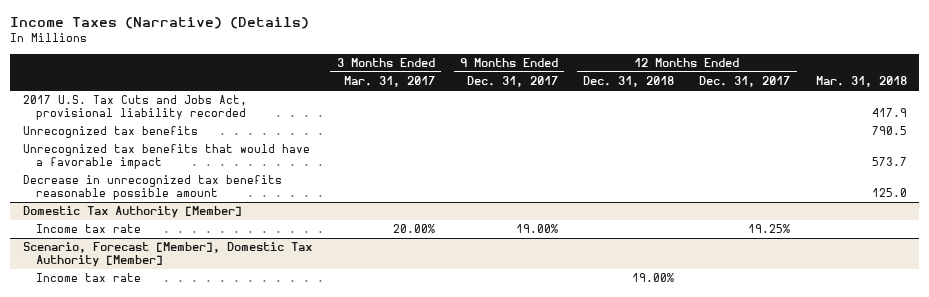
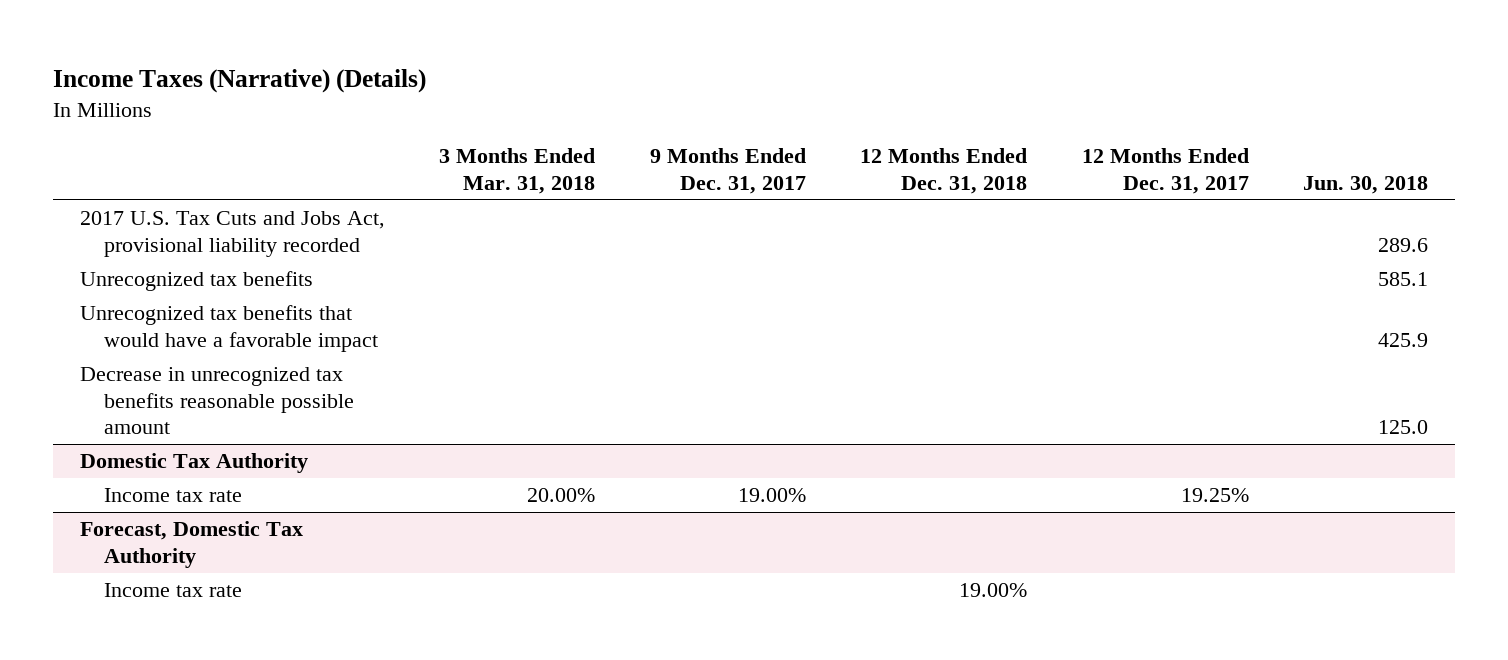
- | 3 Months Ended Mar. 31, 2017 | 9 Months Ended Dec. 31, 2017 | 12 Months Ended Dec. 31, 2018 | 12 Months Ended Dec. 31, 2017 | Mar. 31, 2018
+ | 3 Months Ended Mar. 31, 2018 | 9 Months Ended Dec. 31, 2017 | 12 Months Ended Dec. 31, 2018 | 12 Months Ended Dec. 31, 2017 | Jun. 30, 2018
- Domestic Tax Authority [Member]
+ Domestic Tax Authority
- Scenario, Forecast [Member], Domestic Tax Authority [Member]
+ Forecast, Domestic Tax Authority

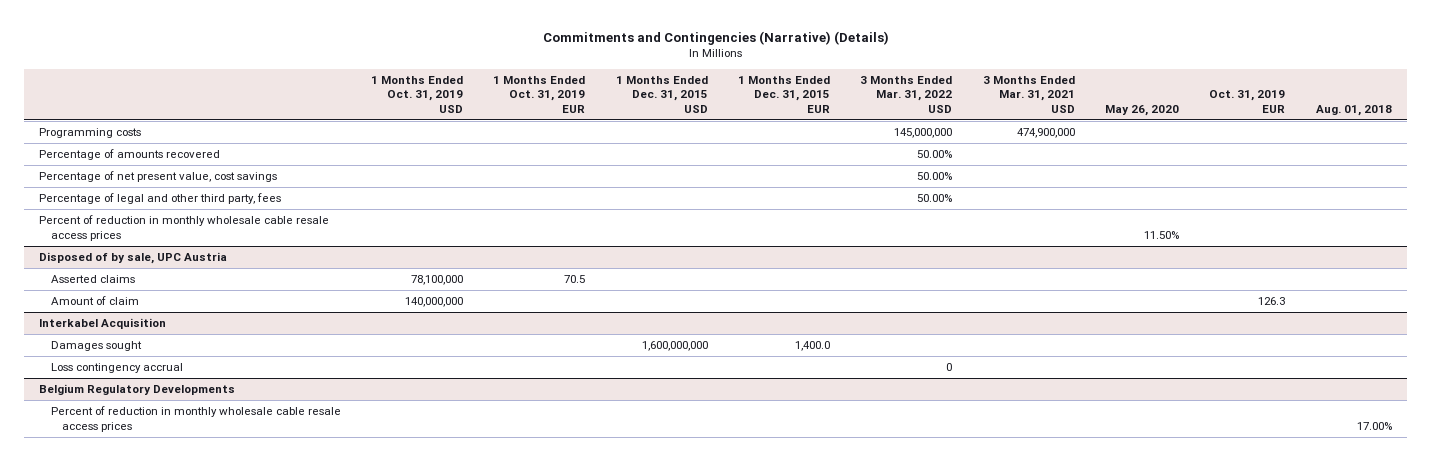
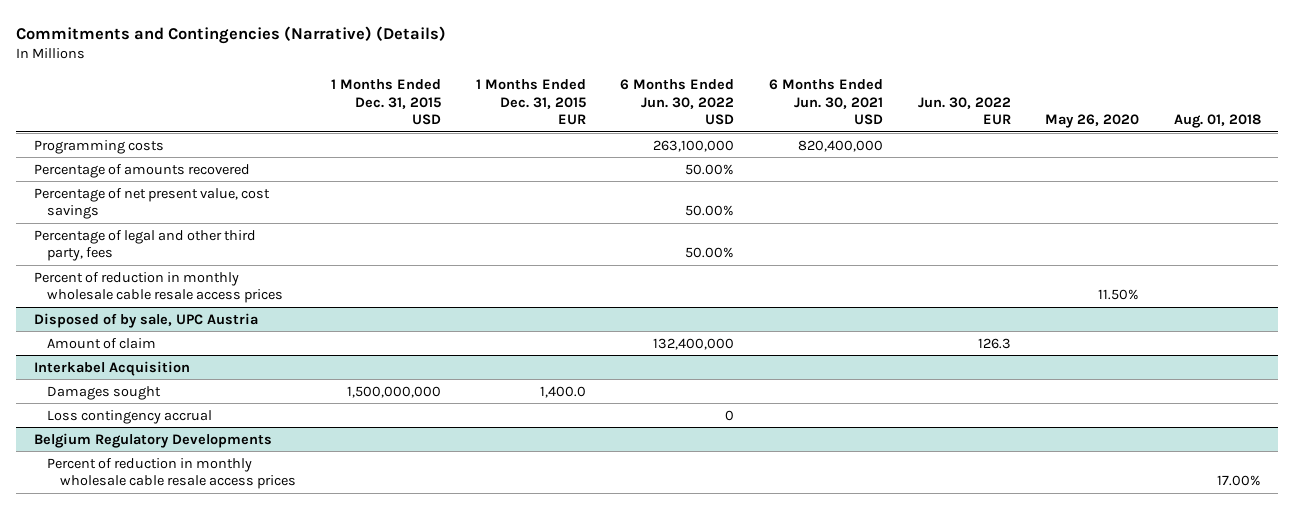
- | 1 Months Ended Oct. 31, 2019 USD | 1 Months Ended Oct. 31, 2019 EUR | 1 Months Ended Dec. 31, 2015 USD | 1 Months Ended Dec. 31, 2015 EUR | 3 Months Ended Mar. 31, 2022 USD | 3 Months Ended Mar. 31, 2021 USD | May 26, 2020 | Oct. 31, 2019 EUR | Aug. 01, 2018
+ | 1 Months Ended Dec. 31, 2015 USD | 1 Months Ended Dec. 31, 2015 EUR | 6 Months Ended Jun. 30, 2022 USD | 6 Months Ended Jun. 30, 2021 USD | Jun. 30, 2022 EUR | May 26, 2020 | Aug. 01, 2018
@ Disposed of by sale, UPC Austria
- Asserted claims | 78,100,000 | 70.5 | | | | | | |
@ Interkabel Acquisition
- Damages sought | | | 1,600,000,000 | 1,400.0 | | | | |
+ Damages sought | 1,500,000,000 | 1,400.0 | | | | |

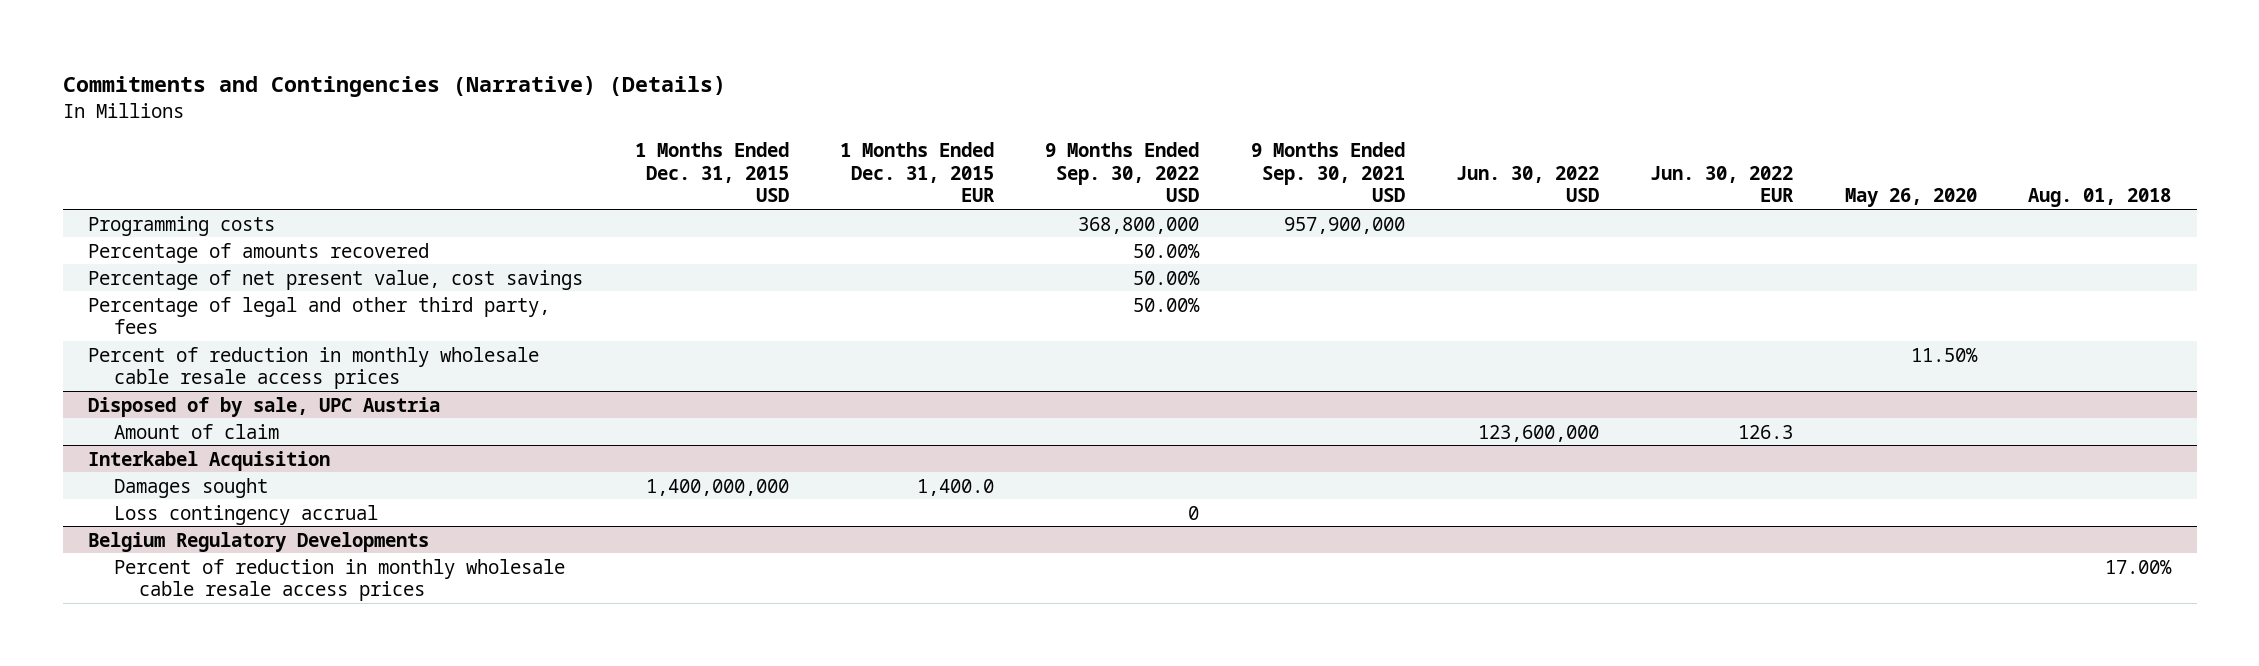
- | 1 Months Ended Dec. 31, 2015 USD | 1 Months Ended Dec. 31, 2015 EUR | 6 Months Ended Jun. 30, 2022 USD | 6 Months Ended Jun. 30, 2021 USD | Jun. 30, 2022 EUR | May 26, 2020 | Aug. 01, 2018
+ | 1 Months Ended Dec. 31, 2015 USD | 1 Months Ended Dec. 31, 2015 EUR | 9 Months Ended Sep. 30, 2022 USD | 9 Months Ended Sep. 30, 2021 USD | Jun. 30, 2022 USD | Jun. 30, 2022 EUR | May 26, 2020 | Aug. 01, 2018
@ Interkabel Acquisition
- Damages sought | 1,500,000,000 | 1,400.0 | | | | |
+ Damages sought | 1,400,000,000 | 1,400.0 | | | | | |

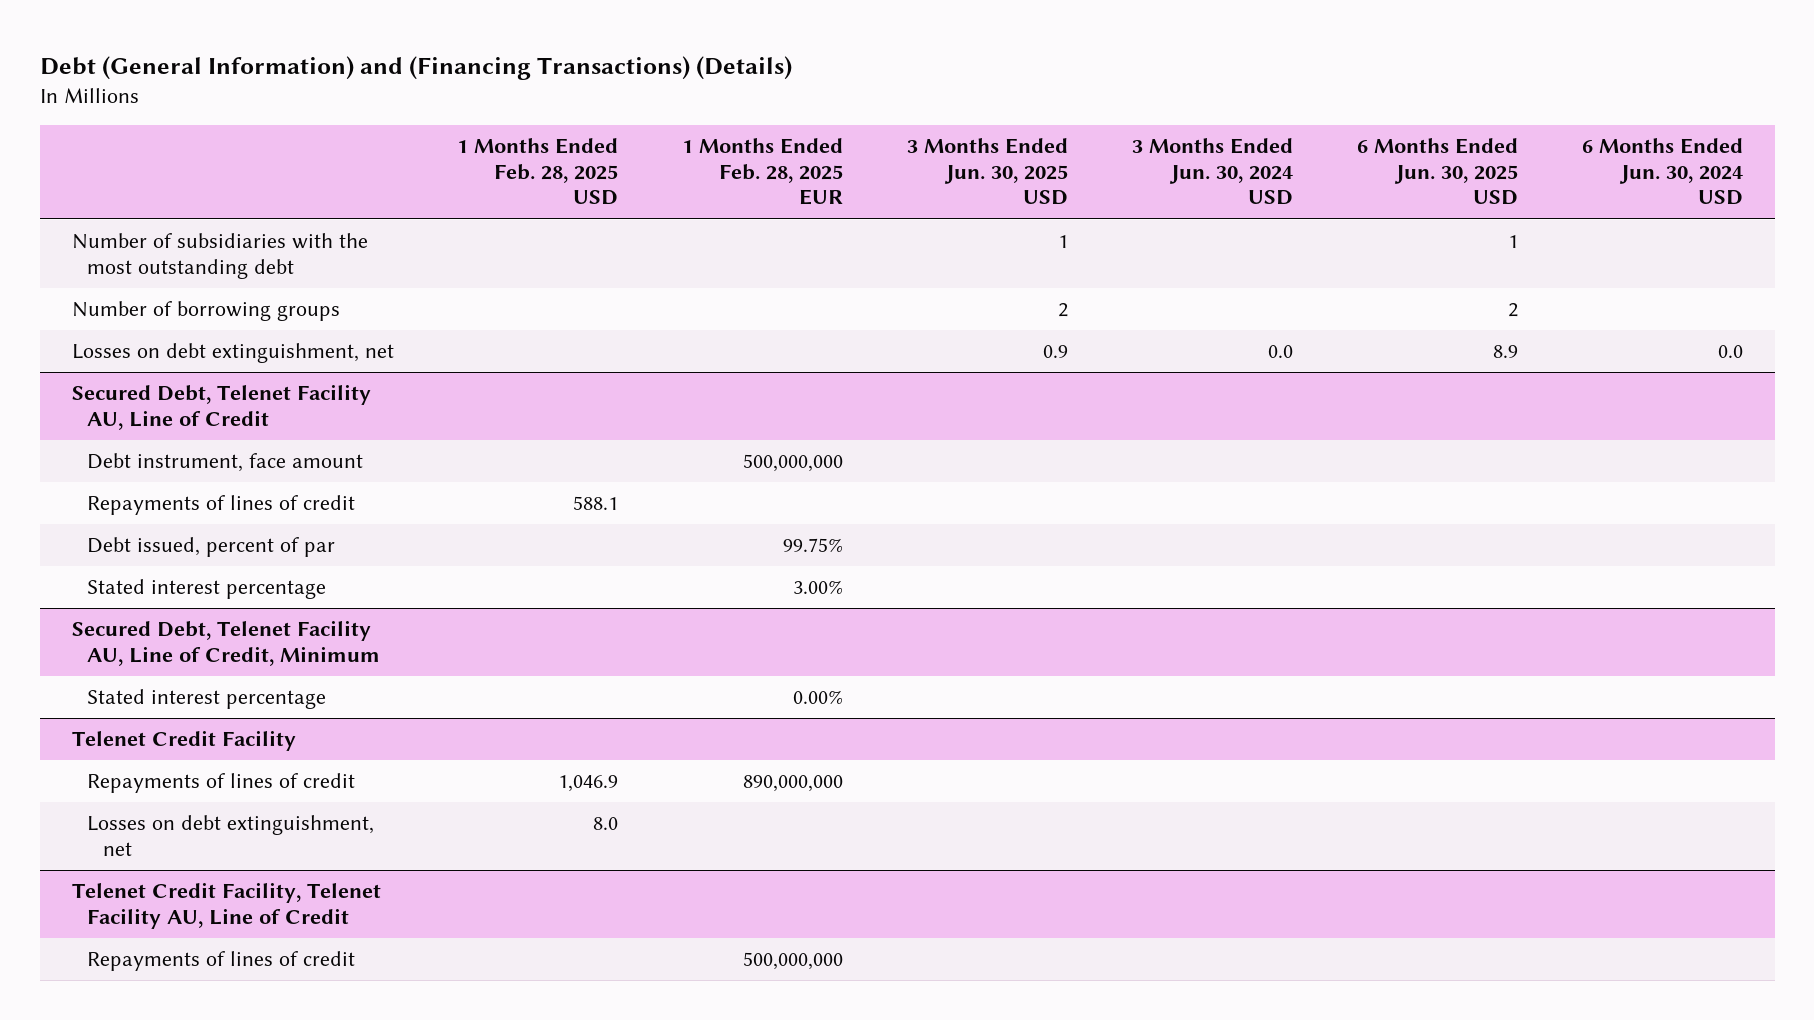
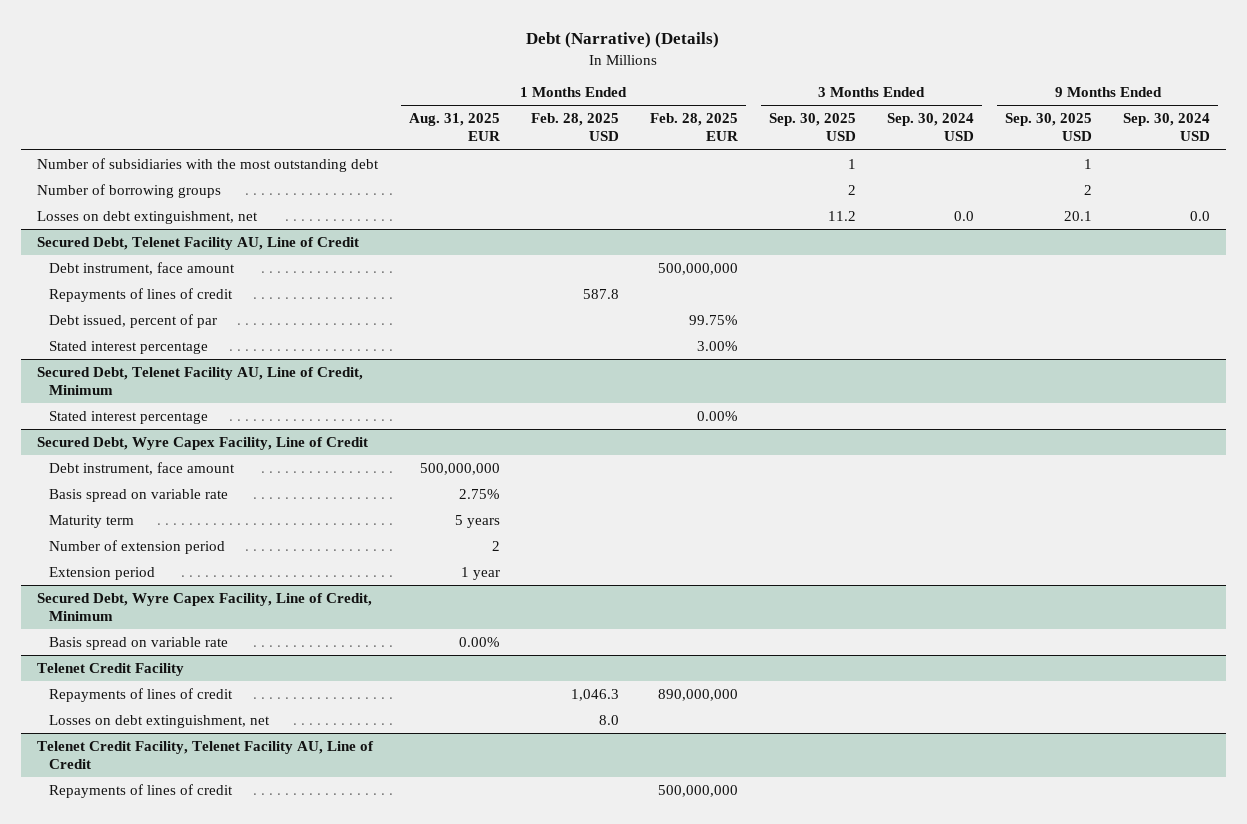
- Debt (General Information) and (Financing Transactions) (Details)
+ Debt (Narrative) (Details)
- | 1 Months Ended Feb. 28, 2025 USD | 1 Months Ended Feb. 28, 2025 EUR | 3 Months Ended Jun. 30, 2025 USD | 3 Months Ended Jun. 30, 2024 USD | 6 Months Ended Jun. 30, 2025 USD | 6 Months Ended Jun. 30, 2024 USD
+ | 1 Months Ended Aug. 31, 2025 EUR | 1 Months Ended Feb. 28, 2025 USD | 1 Months Ended Feb. 28, 2025 EUR | 3 Months Ended Sep. 30, 2025 USD | 3 Months Ended Sep. 30, 2024 USD | 9 Months Ended Sep. 30, 2025 USD | 9 Months Ended Sep. 30, 2024 USD
@ Secured Debt, Telenet Facility AU, Line of Credit
- Repayments of lines of credit | 588.1 | | | | |
+ Repayments of lines of credit | | 587.8 | | | | |
+ Secured Debt, Wyre Capex Facility, Line of Credit
+ Debt instrument, face amount | 500,000,000 | | | | | |
+ Basis spread on variable rate | 2.75% | | | | | |
+ Maturity term | 5 years | | | | | |
+ Number of extension period | 2 | | | | | |
+ Extension period | 1 year | | | | | |
+ Secured Debt, Wyre Capex Facility, Line of Credit, Minimum
+ Basis spread on variable rate | 0.00% | | | | | |
@ Telenet Credit Facility
- Repayments of lines of credit | 1,046.9 | 890,000,000 | | | |
+ Repayments of lines of credit | | 1,046.3 | 890,000,000 | | | |

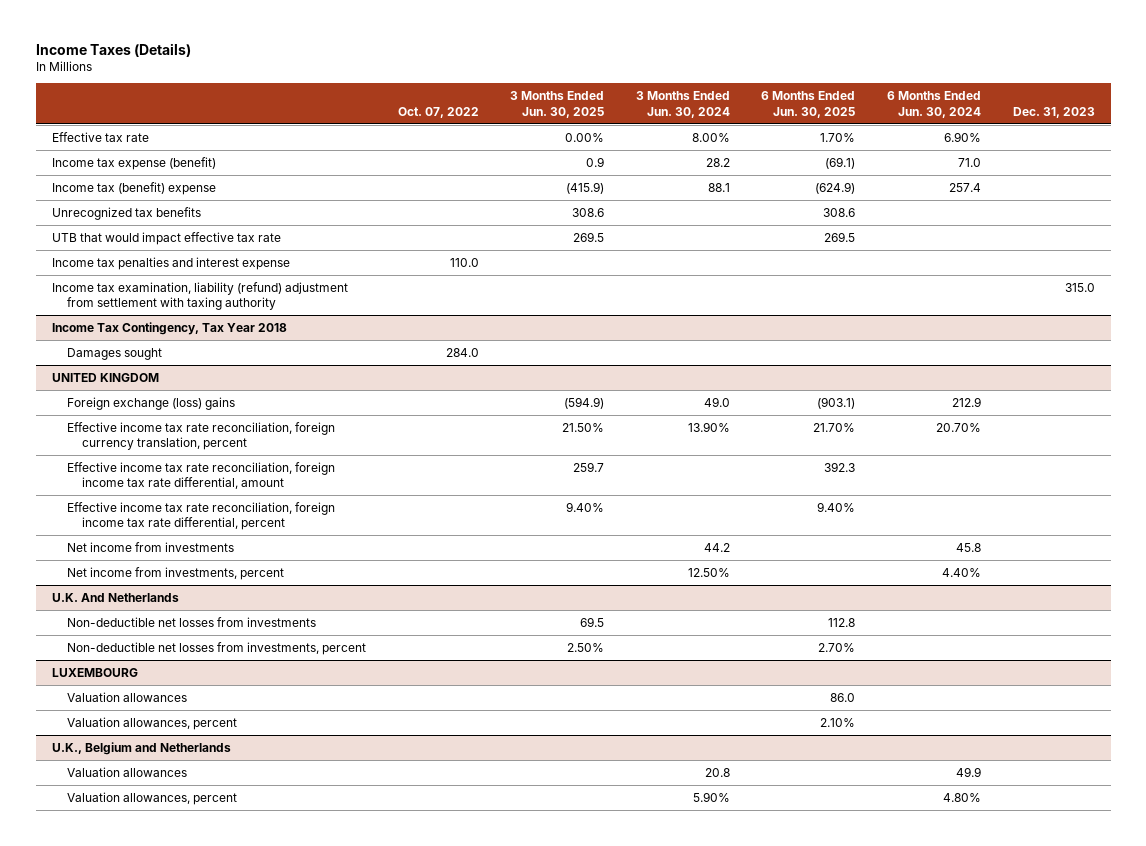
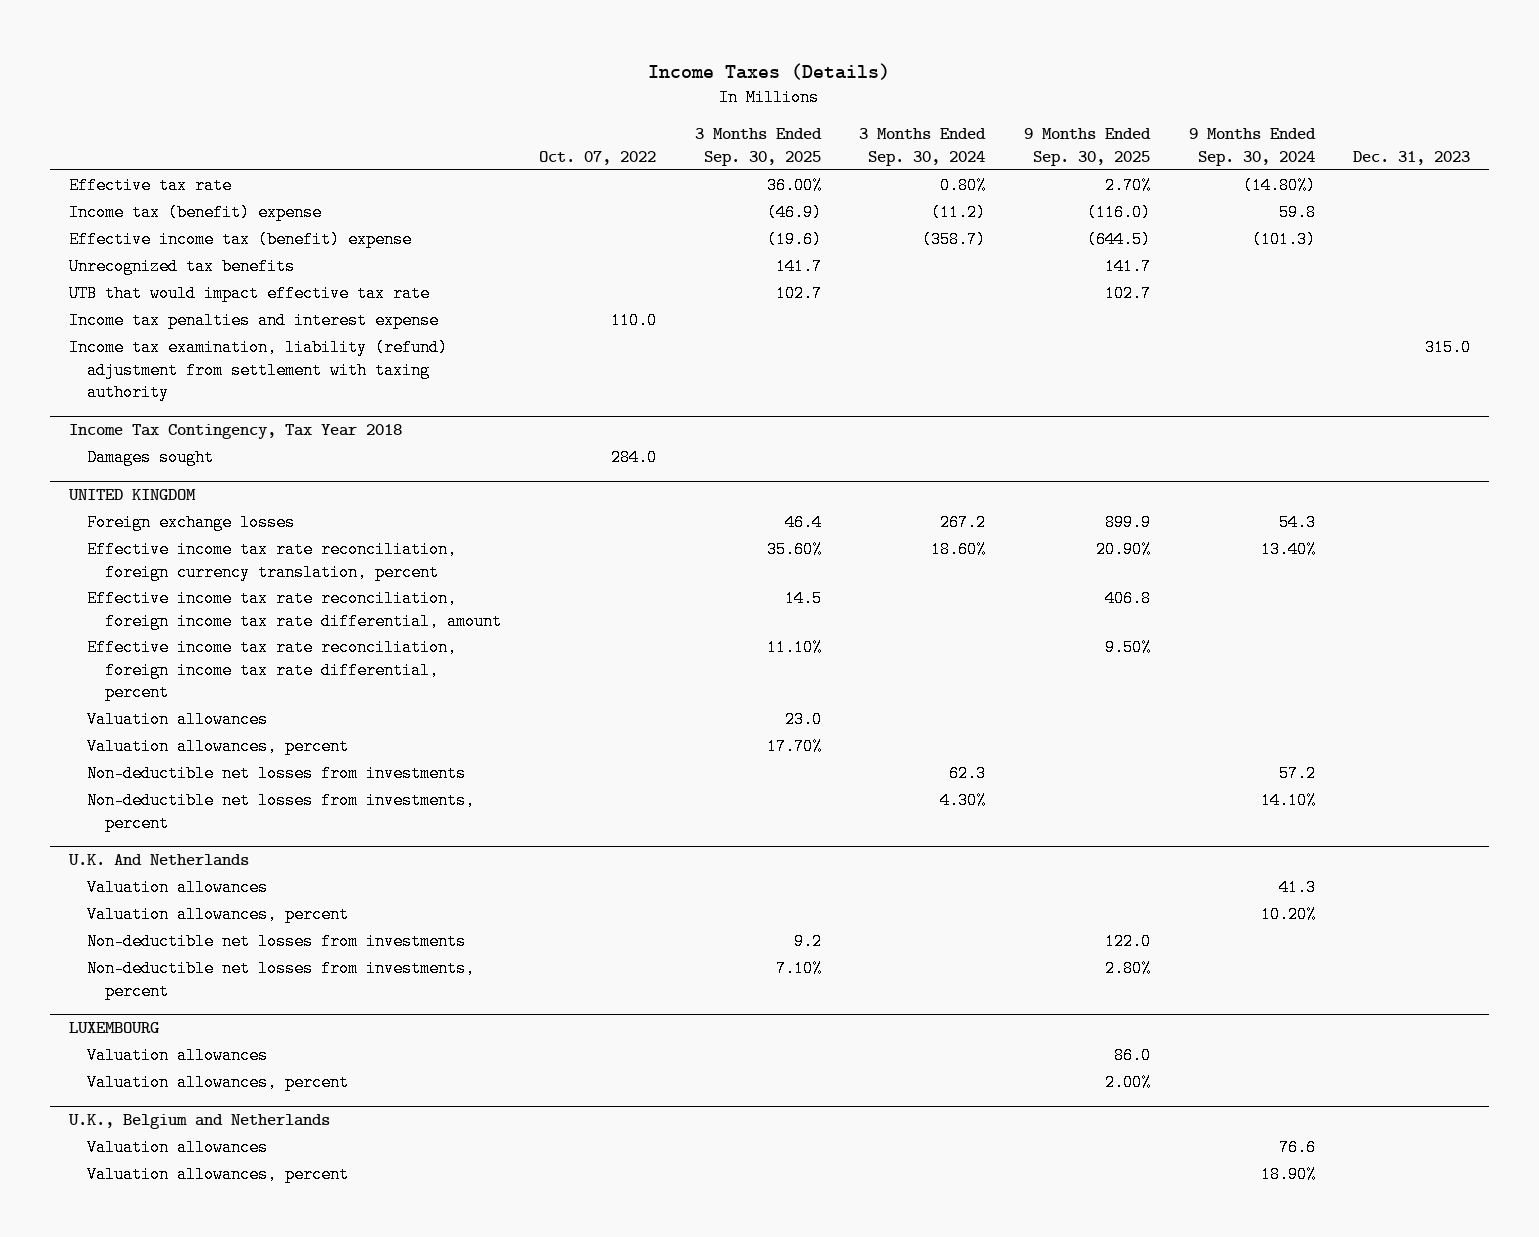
- | Oct. 07, 2022 | 3 Months Ended Jun. 30, 2025 | 3 Months Ended Jun. 30, 2024 | 6 Months Ended Jun. 30, 2025 | 6 Months Ended Jun. 30, 2024 | Dec. 31, 2023
+ | Oct. 07, 2022 | 3 Months Ended Sep. 30, 2025 | 3 Months Ended Sep. 30, 2024 | 9 Months Ended Sep. 30, 2025 | 9 Months Ended Sep. 30, 2024 | Dec. 31, 2023
- Income tax expense (benefit) | | 0.9 | 28.2 | (69.1) | 71.0 |
+ Effective income tax (benefit) expense | | (19.6) | (358.7) | (644.5) | (101.3) |
@ UNITED KINGDOM
- Foreign exchange (loss) gains | | (594.9) | 49.0 | (903.1) | 212.9 |
+ Foreign exchange losses | | 46.4 | 267.2 | 899.9 | 54.3 |
- Net income from investments | | | 44.2 | | 45.8 |
- Net income from investments, percent | | | 12.50% | | 4.40% |
+ Valuation allowances | | 23.0 | | | |
+ Valuation allowances, percent | | 17.70% | | | |
+ Non-deductible net losses from investments | | | 62.3 | | 57.2 |
+ Non-deductible net losses from investments, percent | | | 4.30% | | 14.10% |
@ U.K. And Netherlands
+ Valuation allowances | | | | | 41.3 |
+ Valuation allowances, percent | | | | | 10.20% |

